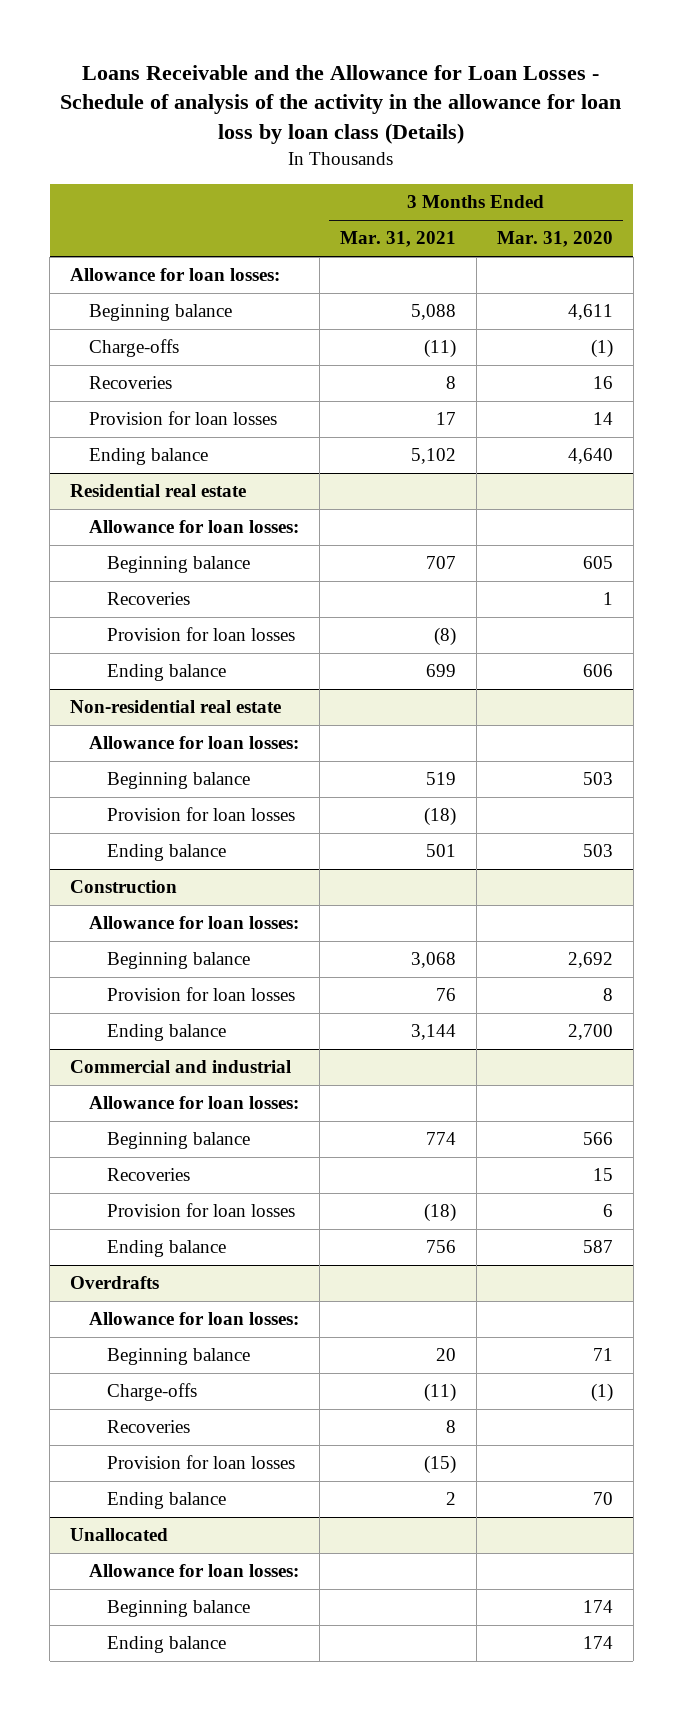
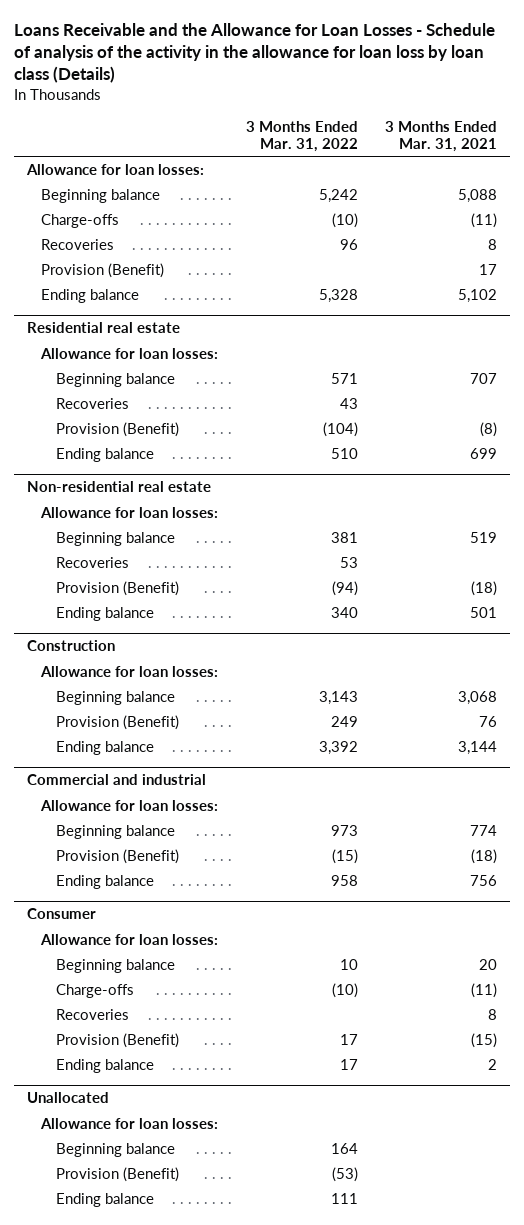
- | 3 Months Ended Mar. 31, 2021 | 3 Months Ended Mar. 31, 2020
+ | 3 Months Ended Mar. 31, 2022 | 3 Months Ended Mar. 31, 2021
- Provision for loan losses | 17 | 14
+ Provision (Benefit) | | 17
@ Residential real estate
- Provision for loan losses | (8) |
+ Provision (Benefit) | (104) | (8)
@ Non-residential real estate
- Provision for loan losses | (18) |
+ Recoveries | 53 |
+ Provision (Benefit) | (94) | (18)
@ Construction
- Provision for loan losses | 76 | 8
+ Provision (Benefit) | 249 | 76
@ Commercial and industrial
- Recoveries | | 15
- Provision for loan losses | (18) | 6
+ Provision (Benefit) | (15) | (18)
- Overdrafts
+ Consumer
- Provision for loan losses | (15) |
+ Provision (Benefit) | 17 | (15)
@ Unallocated
+ Provision (Benefit) | (53) |

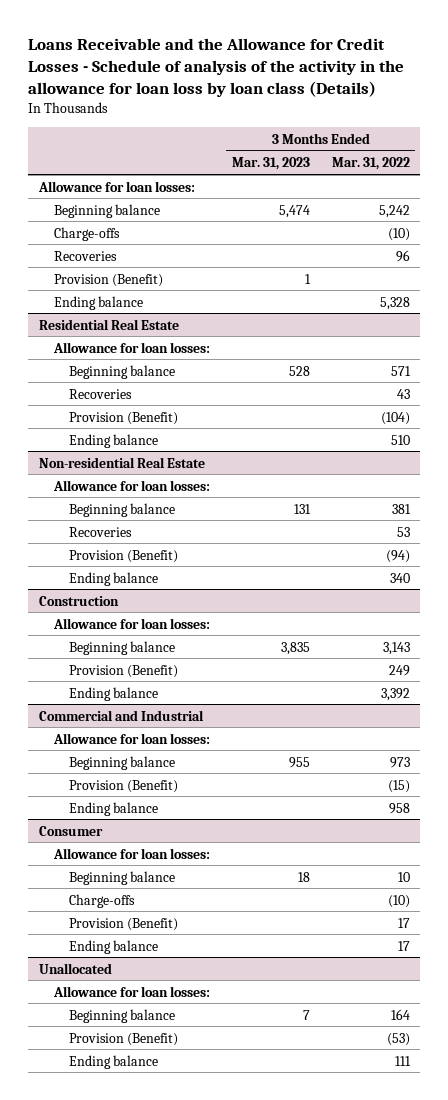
- Loans Receivable and the Allowance for Loan Losses - Schedule of analysis of the activity in the allowance for loan loss by loan class (Details)
+ Loans Receivable and the Allowance for Credit Losses - Schedule of analysis of the activity in the allowance for loan loss by loan class (Details)
- | 3 Months Ended Mar. 31, 2022 | 3 Months Ended Mar. 31, 2021
+ | 3 Months Ended Mar. 31, 2023 | 3 Months Ended Mar. 31, 2022
- Residential real estate
+ Residential Real Estate
- Non-residential real estate
+ Non-residential Real Estate
- Commercial and industrial
+ Commercial and Industrial
@ Consumer
- Recoveries | | 8

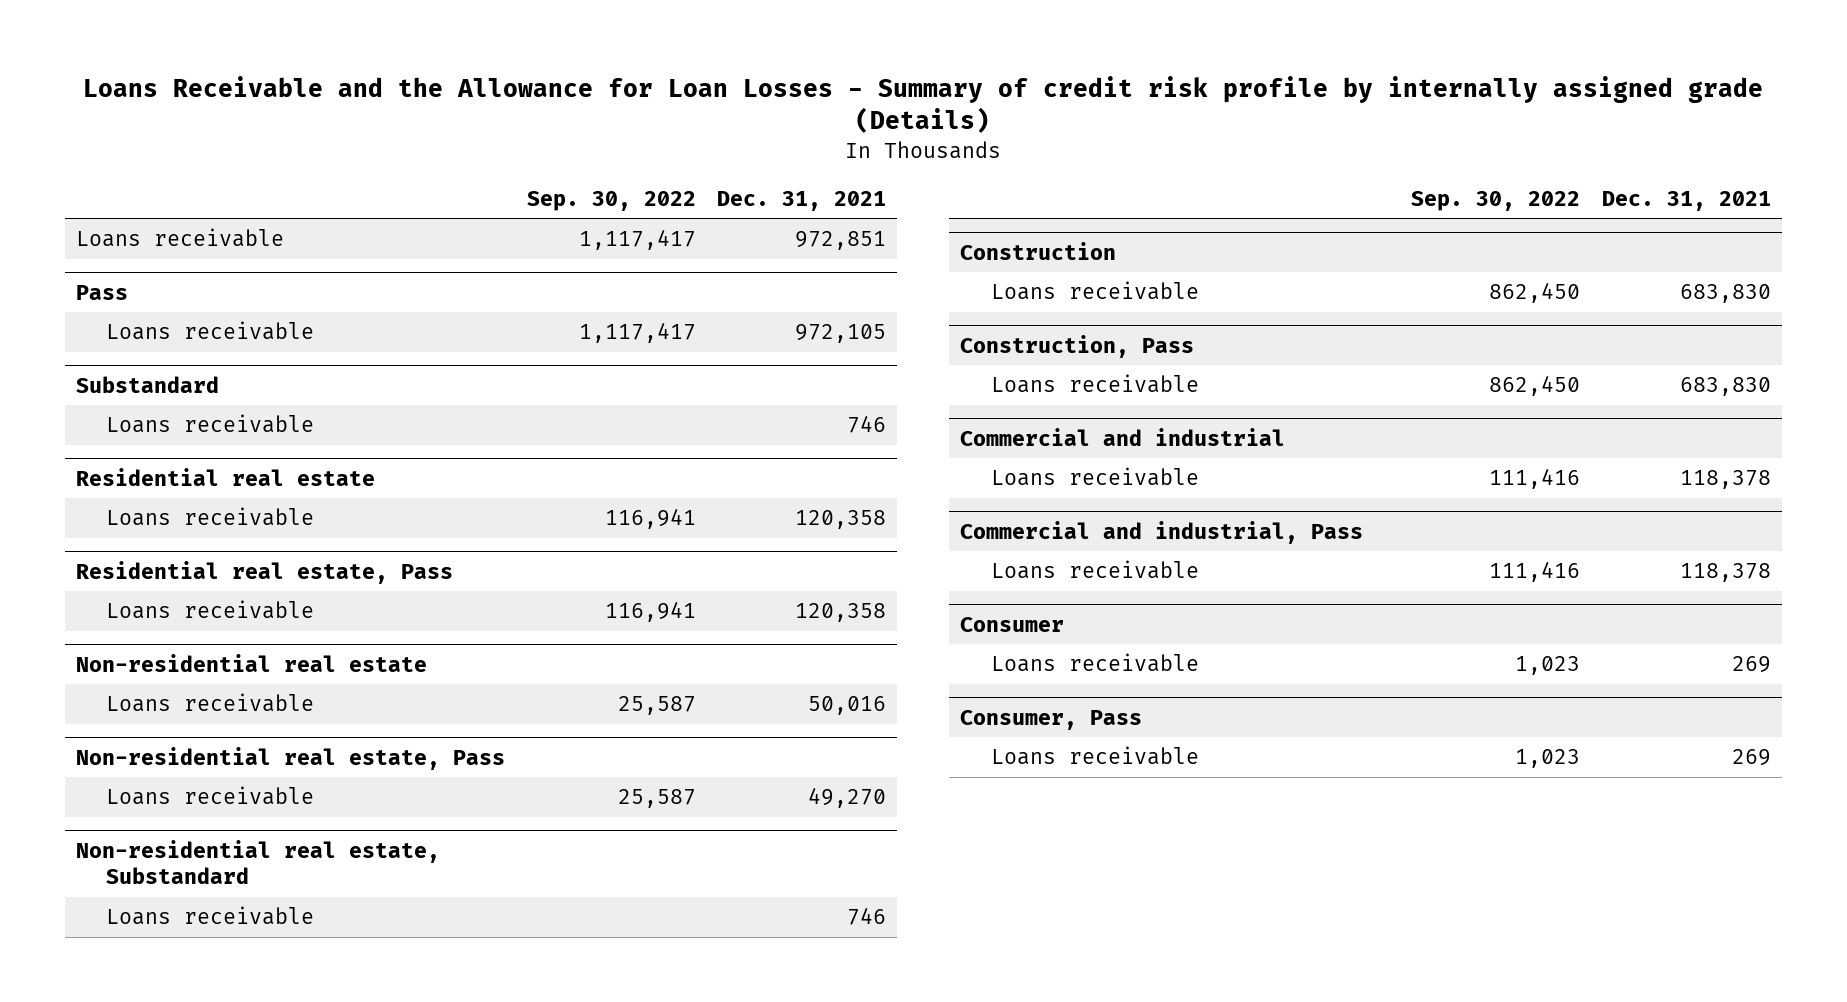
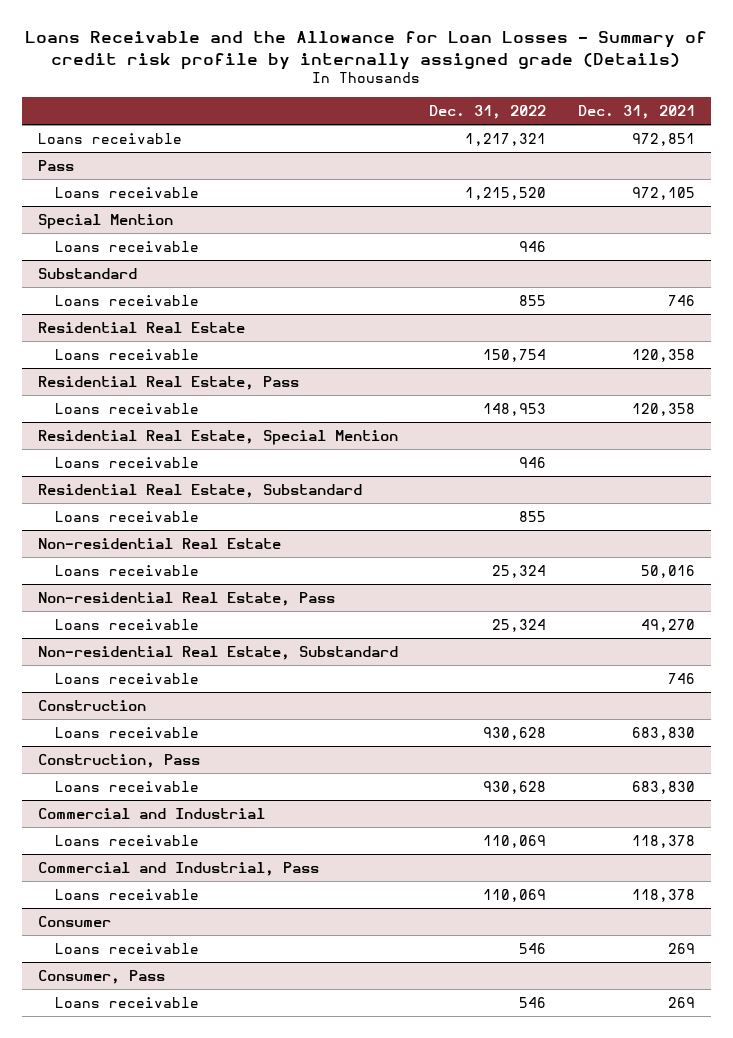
- | Sep. 30, 2022 | Dec. 31, 2021
+ | Dec. 31, 2022 | Dec. 31, 2021
+ Special Mention
+ Loans receivable | 946 |
- Residential real estate
+ Residential Real Estate
- Residential real estate, Pass
+ Residential Real Estate, Pass
- Non-residential real estate
+ Residential Real Estate, Special Mention
+ Loans receivable | 946 |
+ Residential Real Estate, Substandard
+ Loans receivable | 855 |
+ Non-residential Real Estate
- Non-residential real estate, Pass
+ Non-residential Real Estate, Pass
- Non-residential real estate, Substandard
+ Non-residential Real Estate, Substandard
- Commercial and industrial
+ Commercial and Industrial
- Commercial and industrial, Pass
+ Commercial and Industrial, Pass

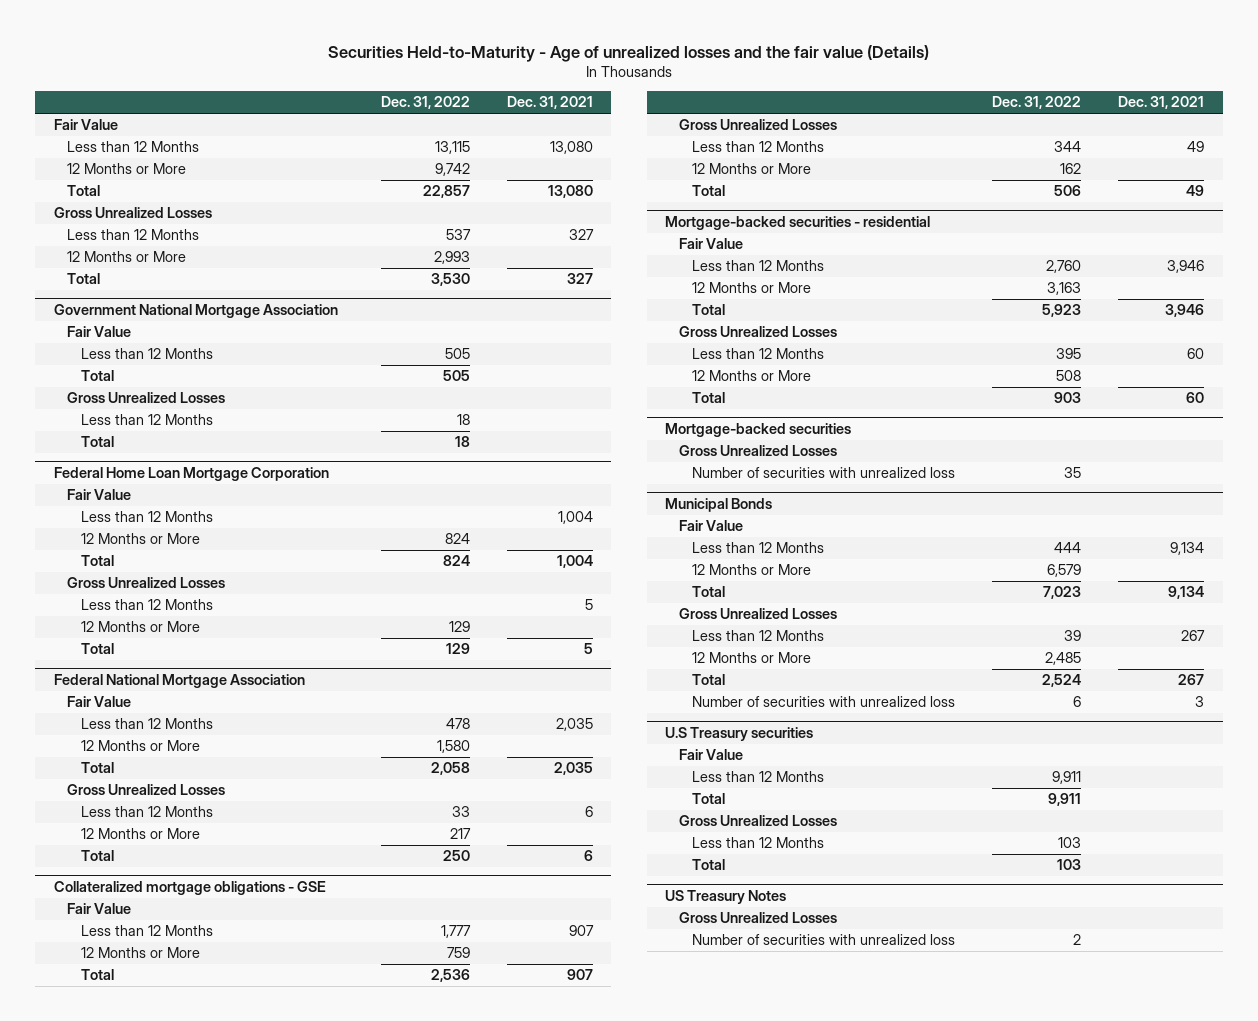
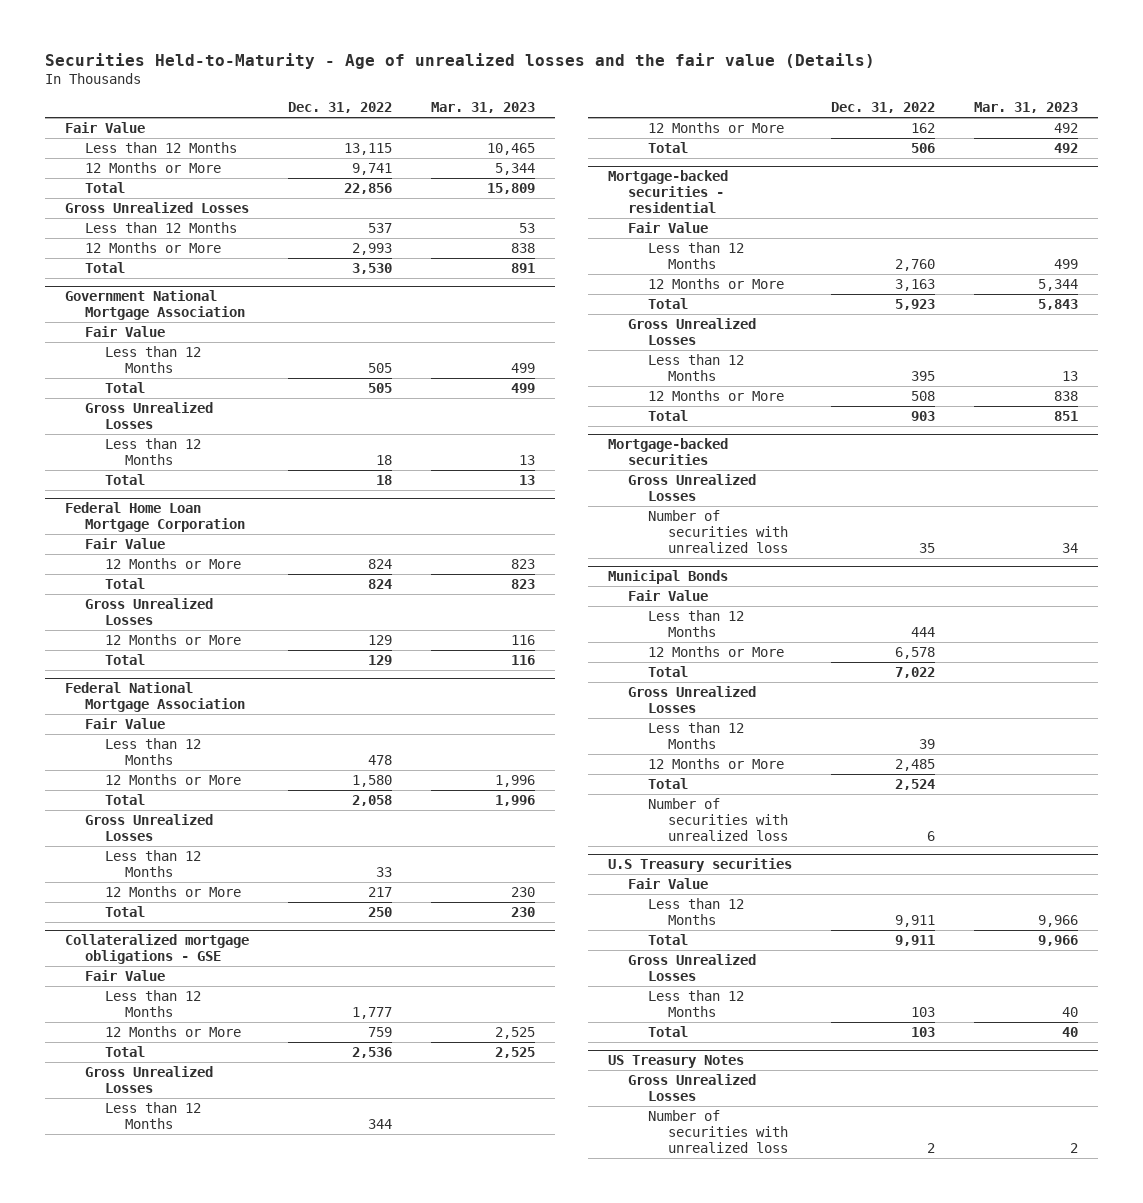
- | Dec. 31, 2022 | Dec. 31, 2021
+ | Dec. 31, 2022 | Mar. 31, 2023
- 12 Months or More | 9,742 |
- Total | 22,857 | 13,080
+ 12 Months or More | 9,741 | 5,344
+ Total | 22,856 | 15,809
@ Federal Home Loan Mortgage Corporation
- Less than 12 Months | | 1,004
- Less than 12 Months | | 5
@ Municipal Bonds
- 12 Months or More | 6,579 |
- Total | 7,023 | 9,134
+ 12 Months or More | 6,578 |
+ Total | 7,022 |

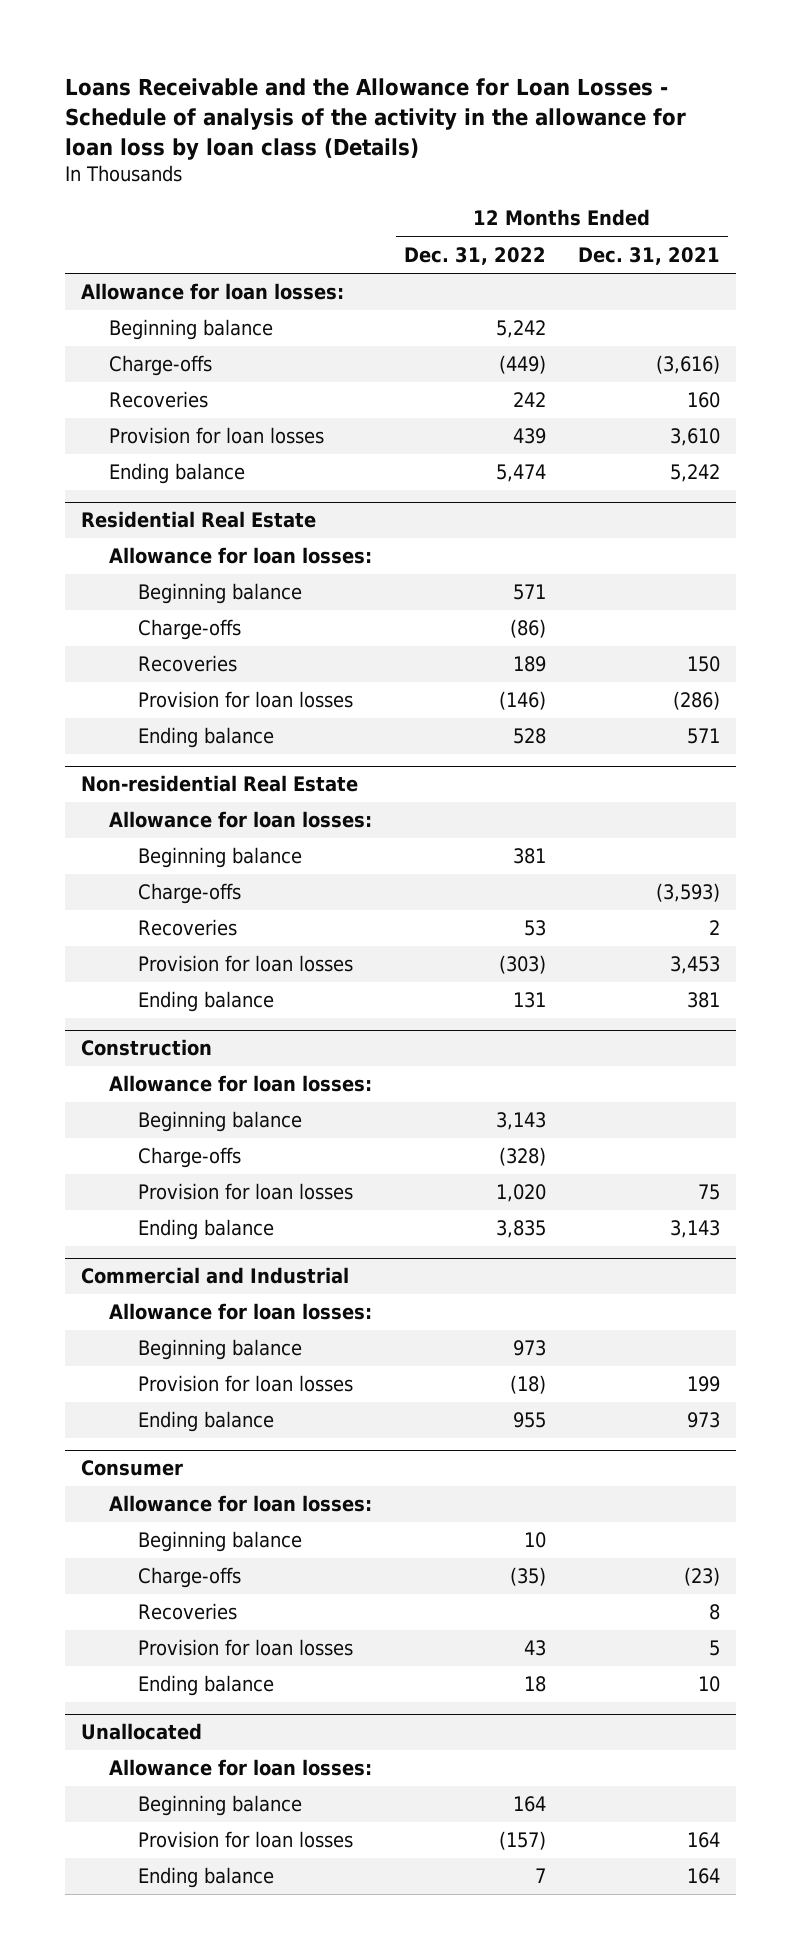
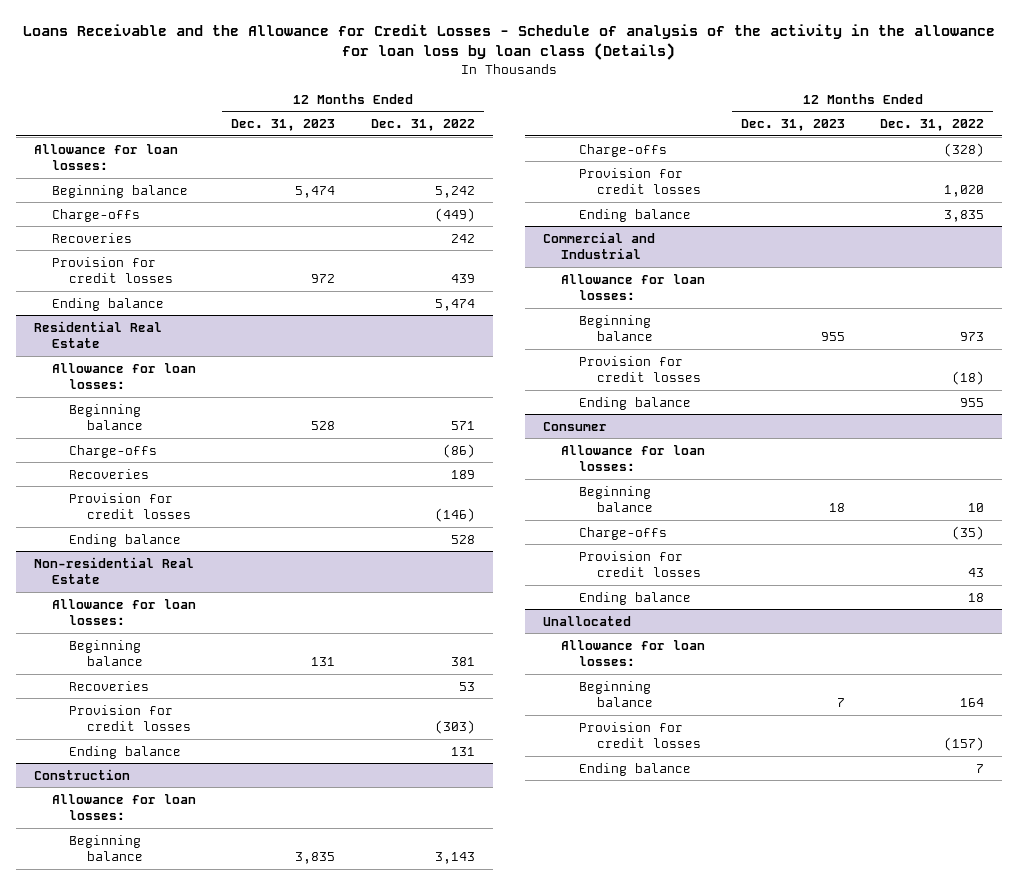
- Loans Receivable and the Allowance for Loan Losses - Schedule of analysis of the activity in the allowance for loan loss by loan class (Details)
+ Loans Receivable and the Allowance for Credit Losses - Schedule of analysis of the activity in the allowance for loan loss by loan class (Details)
- | 12 Months Ended Dec. 31, 2022 | 12 Months Ended Dec. 31, 2021
+ | 12 Months Ended Dec. 31, 2023 | 12 Months Ended Dec. 31, 2022
- Provision for loan losses | 439 | 3,610
+ Provision for credit losses | 972 | 439
@ Residential Real Estate
- Provision for loan losses | (146) | (286)
+ Provision for credit losses | | (146)
@ Non-residential Real Estate
- Charge-offs | | (3,593)
- Provision for loan losses | (303) | 3,453
+ Provision for credit losses | | (303)
@ Construction
- Provision for loan losses | 1,020 | 75
+ Provision for credit losses | | 1,020
@ Commercial and Industrial
- Provision for loan losses | (18) | 199
+ Provision for credit losses | | (18)
@ Consumer
- Recoveries | | 8
- Provision for loan losses | 43 | 5
+ Provision for credit losses | | 43
@ Unallocated
- Provision for loan losses | (157) | 164
+ Provision for credit losses | | (157)

